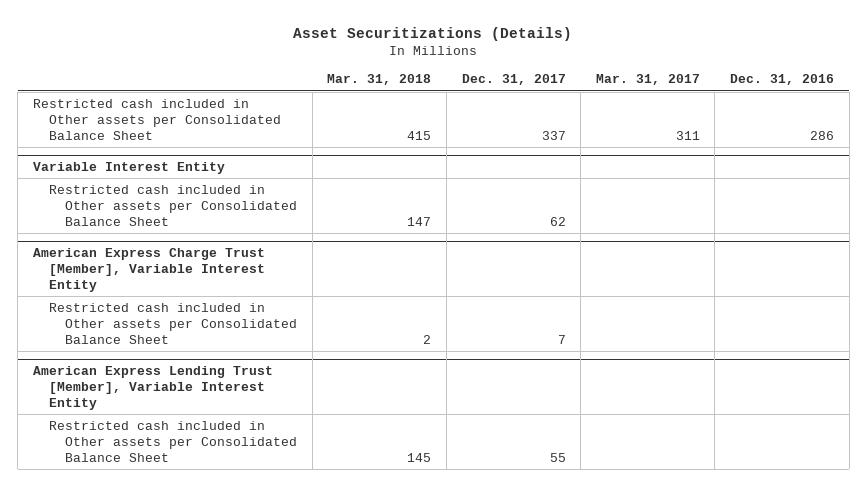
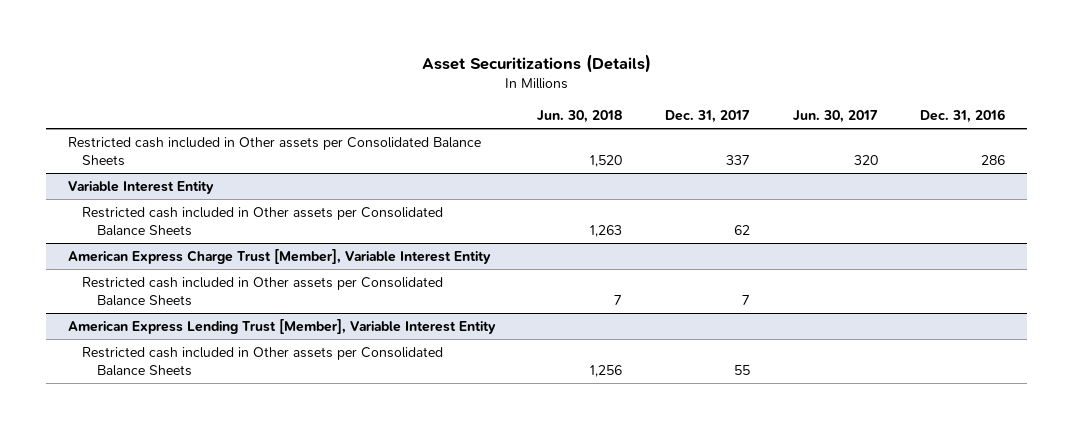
- | Mar. 31, 2018 | Dec. 31, 2017 | Mar. 31, 2017 | Dec. 31, 2016
+ | Jun. 30, 2018 | Dec. 31, 2017 | Jun. 30, 2017 | Dec. 31, 2016
- Restricted cash included in Other assets per Consolidated Balance Sheet | 415 | 337 | 311 | 286
+ Restricted cash included in Other assets per Consolidated Balance Sheets | 1,520 | 337 | 320 | 286
@ Variable Interest Entity
- Restricted cash included in Other assets per Consolidated Balance Sheet | 147 | 62 | |
+ Restricted cash included in Other assets per Consolidated Balance Sheets | 1,263 | 62 | |
@ American Express Charge Trust [Member], Variable Interest Entity
- Restricted cash included in Other assets per Consolidated Balance Sheet | 2 | 7 | |
+ Restricted cash included in Other assets per Consolidated Balance Sheets | 7 | 7 | |
@ American Express Lending Trust [Member], Variable Interest Entity
- Restricted cash included in Other assets per Consolidated Balance Sheet | 145 | 55 | |
+ Restricted cash included in Other assets per Consolidated Balance Sheets | 1,256 | 55 | |

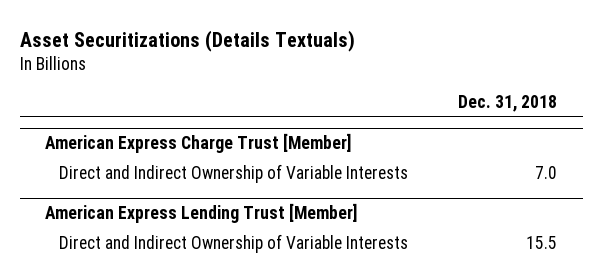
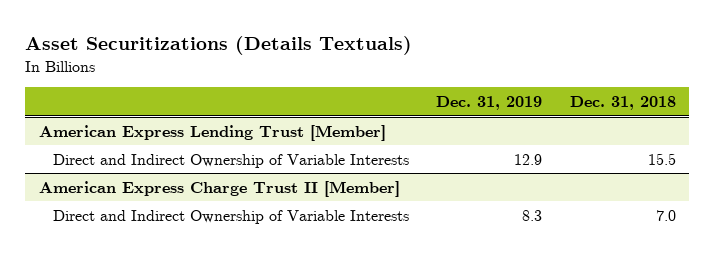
- | Dec. 31, 2018
+ | Dec. 31, 2019 | Dec. 31, 2018
- American Express Charge Trust [Member]
- Direct and Indirect Ownership of Variable Interests | 7.0
+ American Express Charge Trust II [Member]
+ Direct and Indirect Ownership of Variable Interests | 8.3 | 7.0

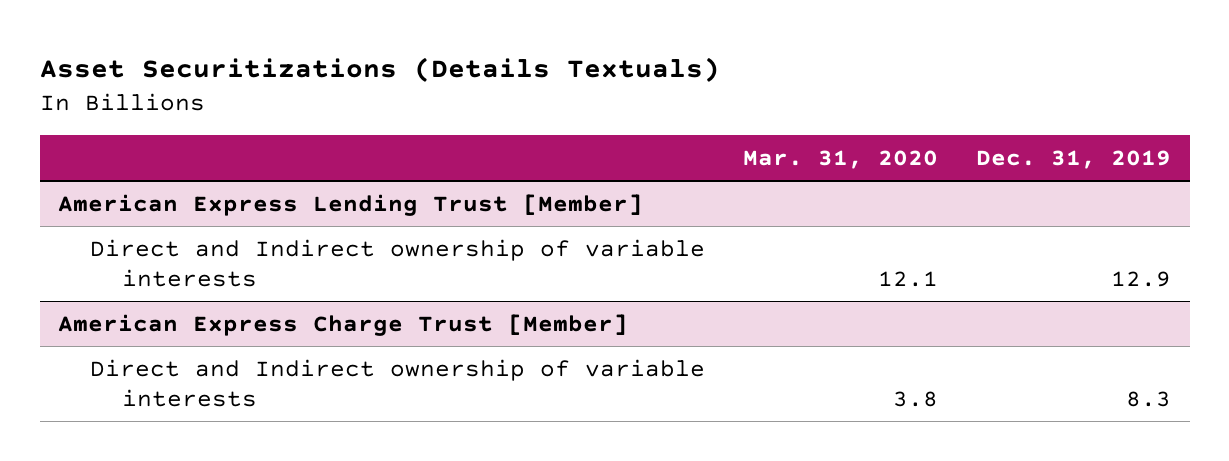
- | Dec. 31, 2019 | Dec. 31, 2018
+ | Mar. 31, 2020 | Dec. 31, 2019
@ American Express Lending Trust [Member]
- Direct and Indirect Ownership of Variable Interests | 12.9 | 15.5
- American Express Charge Trust II [Member]
- Direct and Indirect Ownership of Variable Interests | 8.3 | 7.0
@ American Express Lending Trust [Member]
+ Direct and Indirect ownership of variable interests | 12.1 | 12.9
+ American Express Charge Trust [Member]
+ Direct and Indirect ownership of variable interests | 3.8 | 8.3

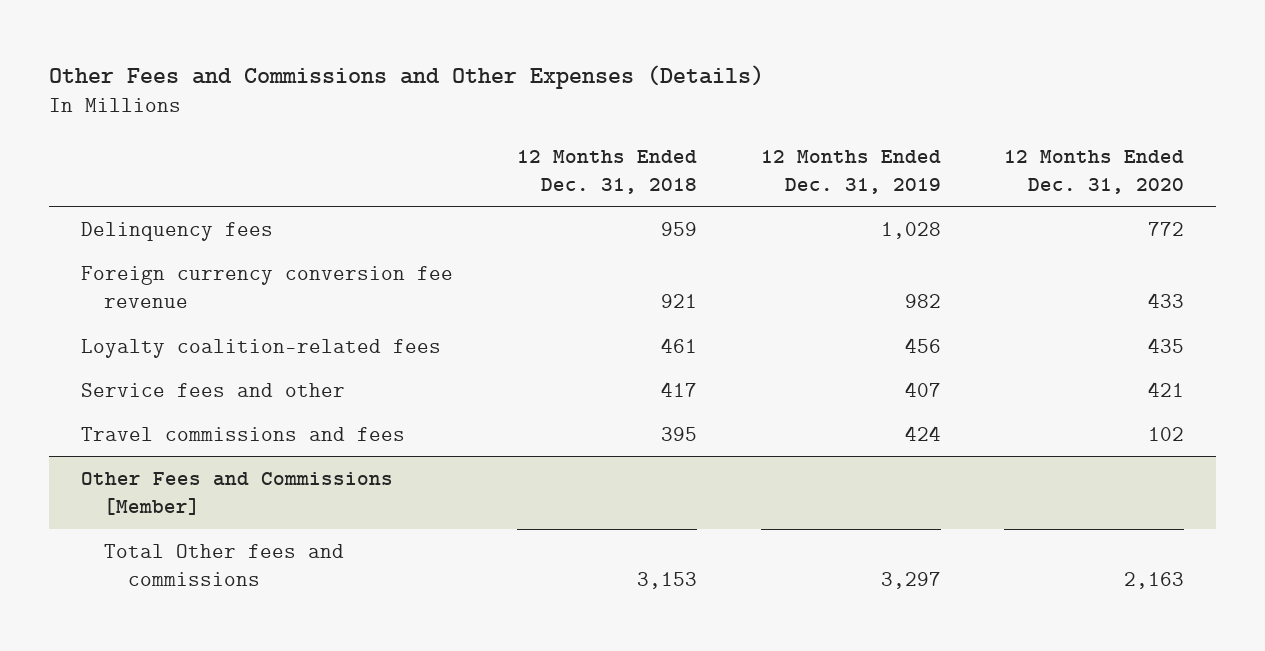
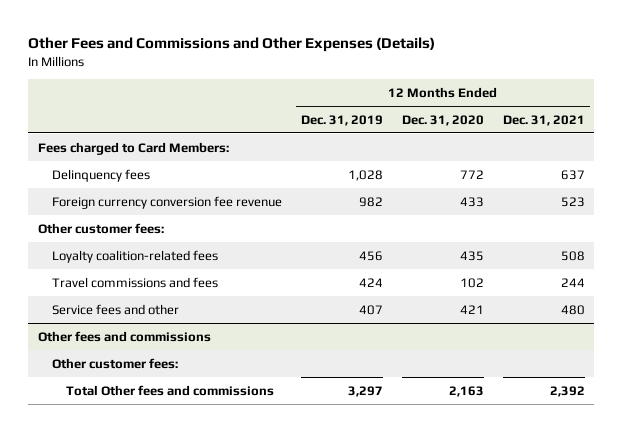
- | 12 Months Ended Dec. 31, 2018 | 12 Months Ended Dec. 31, 2019 | 12 Months Ended Dec. 31, 2020
+ | 12 Months Ended Dec. 31, 2019 | 12 Months Ended Dec. 31, 2020 | 12 Months Ended Dec. 31, 2021
+ Fees charged to Card Members:
+ Other customer fees:
- Other Fees and Commissions [Member]
moved down: Service fees and other | 407 | 421 | 480
+ Other fees and commissions
+ Other customer fees:

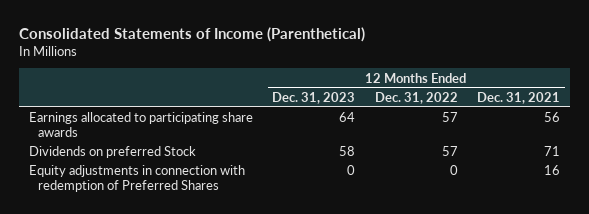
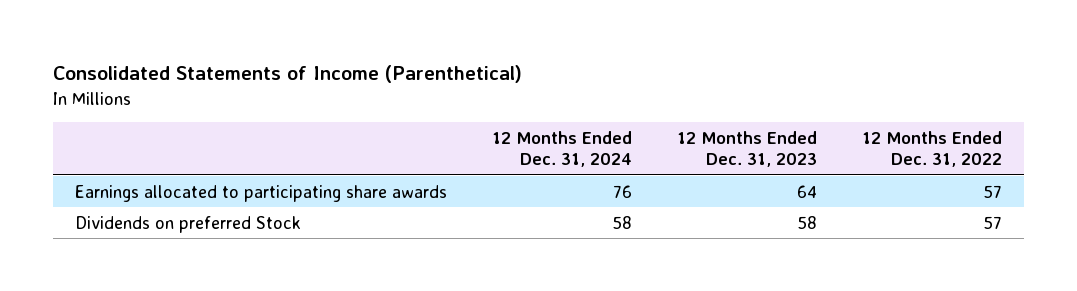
- | 12 Months Ended Dec. 31, 2023 | 12 Months Ended Dec. 31, 2022 | 12 Months Ended Dec. 31, 2021
+ | 12 Months Ended Dec. 31, 2024 | 12 Months Ended Dec. 31, 2023 | 12 Months Ended Dec. 31, 2022
- Equity adjustments in connection with redemption of Preferred Shares | 0 | 0 | 16

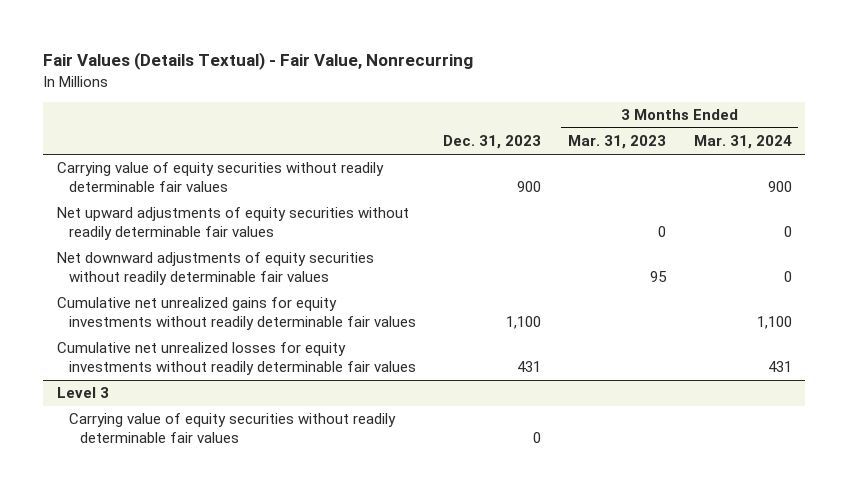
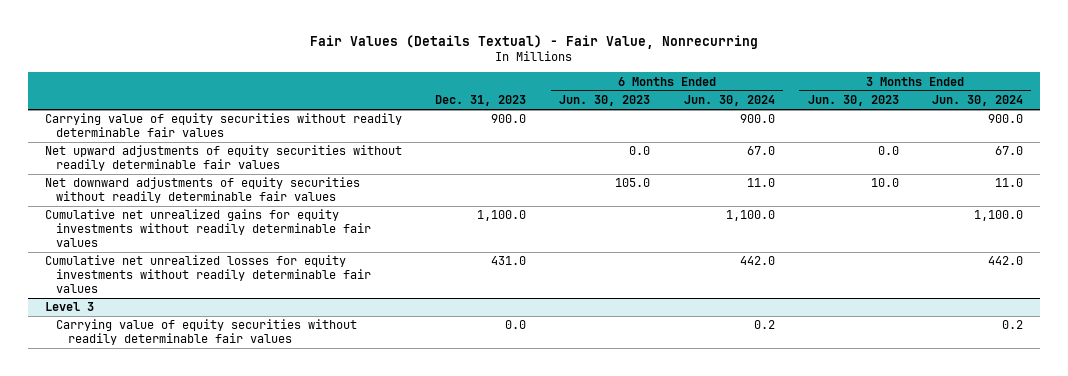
- | Dec. 31, 2023 | 3 Months Ended Mar. 31, 2023 | 3 Months Ended Mar. 31, 2024
+ | Dec. 31, 2023 | 6 Months Ended Jun. 30, 2023 | 6 Months Ended Jun. 30, 2024 | 3 Months Ended Jun. 30, 2023 | 3 Months Ended Jun. 30, 2024
- Carrying value of equity securities without readily determinable fair values | 900 | | 900
+ Carrying value of equity securities without readily determinable fair values | 900.0 | | 900.0 | | 900.0
- Cumulative net unrealized gains for equity investments without readily determinable fair values | 1,100 | | 1,100
- Cumulative net unrealized losses for equity investments without readily determinable fair values | 431 | | 431
+ Cumulative net unrealized gains for equity investments without readily determinable fair values | 1,100.0 | | 1,100.0 | | 1,100.0
+ Cumulative net unrealized losses for equity investments without readily determinable fair values | 431.0 | | 442.0 | | 442.0
@ Level 3
- Carrying value of equity securities without readily determinable fair values | 0 | |
+ Carrying value of equity securities without readily determinable fair values | 0.0 | | 0.2 | | 0.2

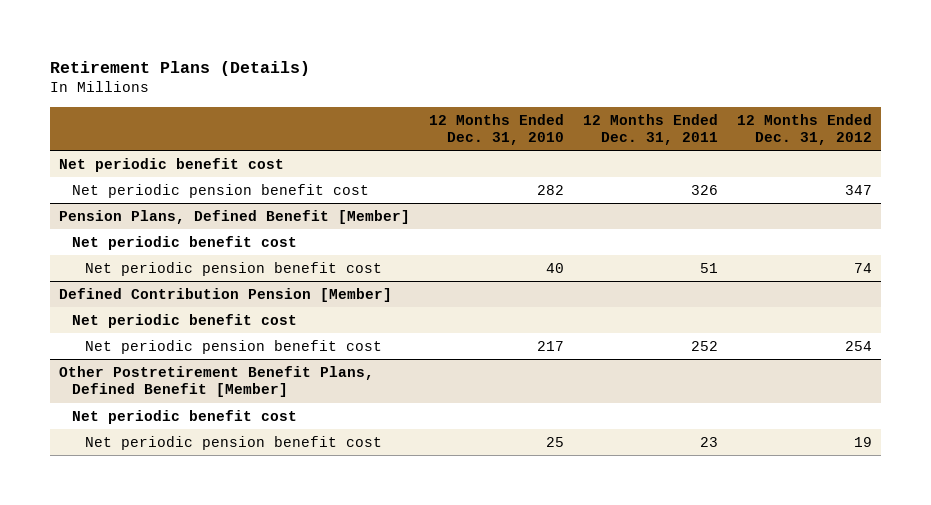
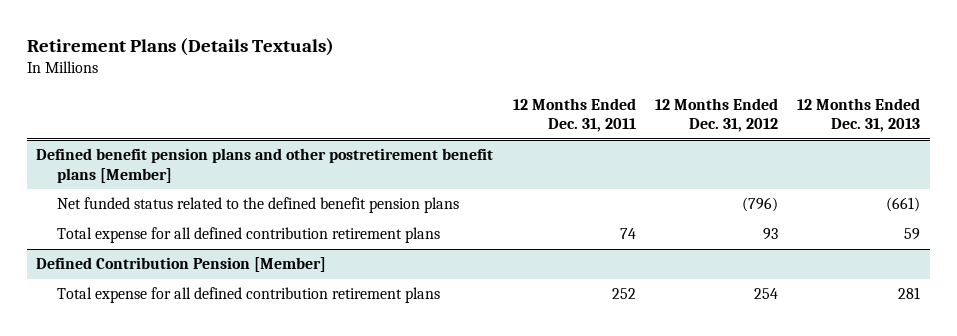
- Retirement Plans (Details)
+ Retirement Plans (Details Textuals)
- | 12 Months Ended Dec. 31, 2010 | 12 Months Ended Dec. 31, 2011 | 12 Months Ended Dec. 31, 2012
+ | 12 Months Ended Dec. 31, 2011 | 12 Months Ended Dec. 31, 2012 | 12 Months Ended Dec. 31, 2013
- Net periodic benefit cost
- Net periodic pension benefit cost | 282 | 326 | 347
- Pension Plans, Defined Benefit [Member]
- Net periodic benefit cost
- Net periodic pension benefit cost | 40 | 51 | 74
+ Defined benefit pension plans and other postretirement benefit plans [Member]
+ Net funded status related to the defined benefit pension plans | | (796) | (661)
+ Total expense for all defined contribution retirement plans | 74 | 93 | 59
@ Defined Contribution Pension [Member]
- Net periodic benefit cost
- Net periodic pension benefit cost | 217 | 252 | 254
- Other Postretirement Benefit Plans, Defined Benefit [Member]
- Net periodic benefit cost
- Net periodic pension benefit cost | 25 | 23 | 19
@ Defined Contribution Pension [Member]
+ Total expense for all defined contribution retirement plans | 252 | 254 | 281

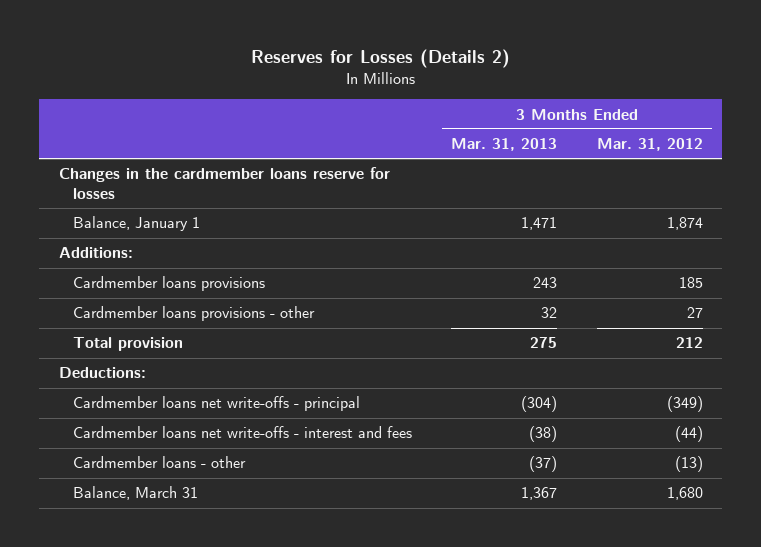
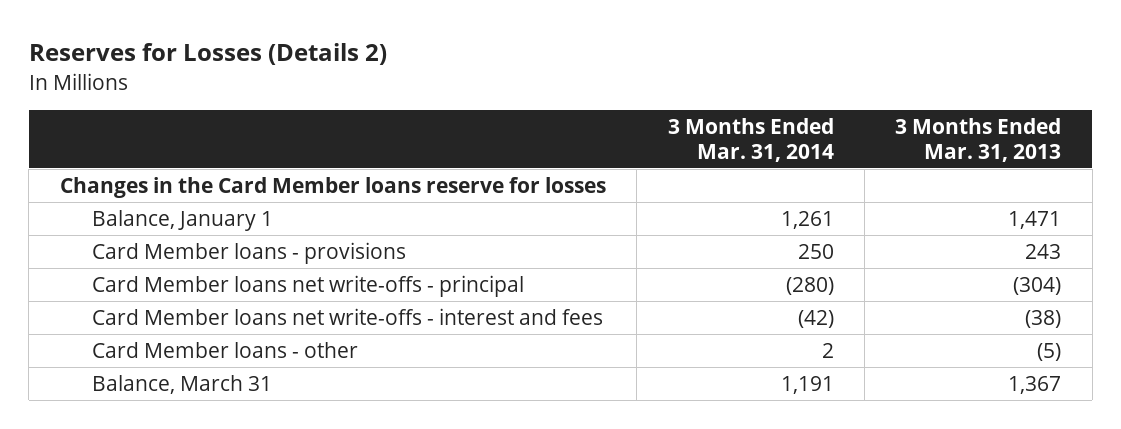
- | 3 Months Ended Mar. 31, 2013 | 3 Months Ended Mar. 31, 2012
+ | 3 Months Ended Mar. 31, 2014 | 3 Months Ended Mar. 31, 2013
- Changes in the cardmember loans reserve for losses
+ Changes in the Card Member loans reserve for losses
- Additions:
- Cardmember loans provisions | 243 | 185
- Cardmember loans provisions - other | 32 | 27
- Total provision | 275 | 212
- Deductions:
- Cardmember loans net write-offs - principal | (304) | (349)
- Cardmember loans net write-offs - interest and fees | (38) | (44)
- Cardmember loans - other | (37) | (13)
+ Card Member loans - provisions | 250 | 243
+ Card Member loans net write-offs - principal | (280) | (304)
+ Card Member loans net write-offs - interest and fees | (42) | (38)
+ Card Member loans - other | 2 | (5)

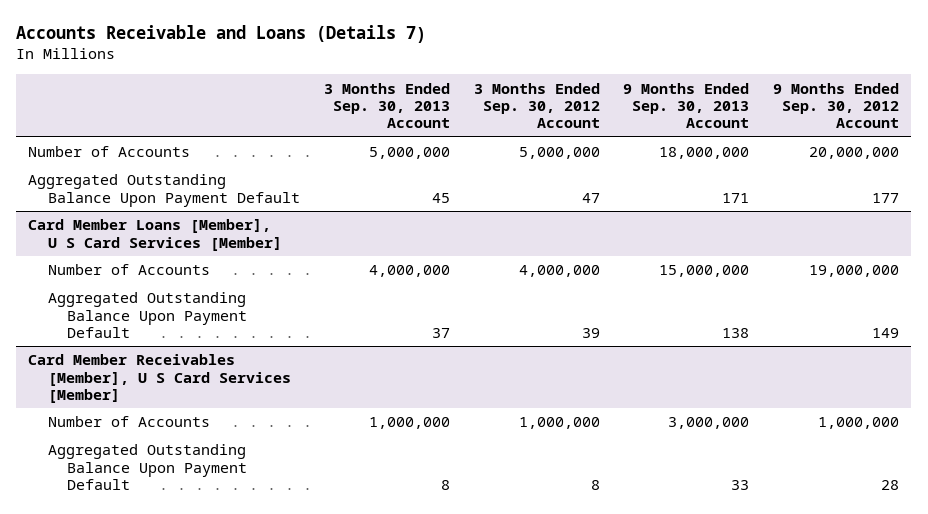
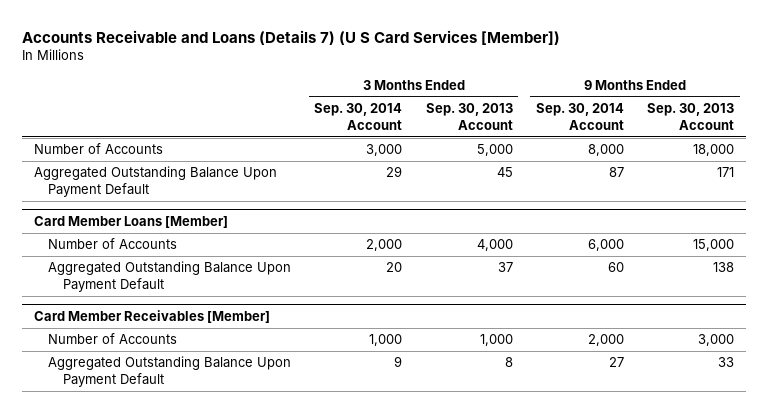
- Accounts Receivable and Loans (Details 7)
+ Accounts Receivable and Loans (Details 7) (U S Card Services [Member])
- | 3 Months Ended Sep. 30, 2013 Account | 3 Months Ended Sep. 30, 2012 Account | 9 Months Ended Sep. 30, 2013 Account | 9 Months Ended Sep. 30, 2012 Account
+ | 3 Months Ended Sep. 30, 2014 Account | 3 Months Ended Sep. 30, 2013 Account | 9 Months Ended Sep. 30, 2014 Account | 9 Months Ended Sep. 30, 2013 Account
- Number of Accounts | 5,000,000 | 5,000,000 | 18,000,000 | 20,000,000
+ Number of Accounts | 3,000 | 5,000 | 8,000 | 18,000
- Card Member Loans [Member], U S Card Services [Member]
- Number of Accounts | 4,000,000 | 4,000,000 | 15,000,000 | 19,000,000
+ Card Member Loans [Member]
+ Number of Accounts | 2,000 | 4,000 | 6,000 | 15,000
- Card Member Receivables [Member], U S Card Services [Member]
- Number of Accounts | 1,000,000 | 1,000,000 | 3,000,000 | 1,000,000
+ Card Member Receivables [Member]
+ Number of Accounts | 1,000 | 1,000 | 2,000 | 3,000

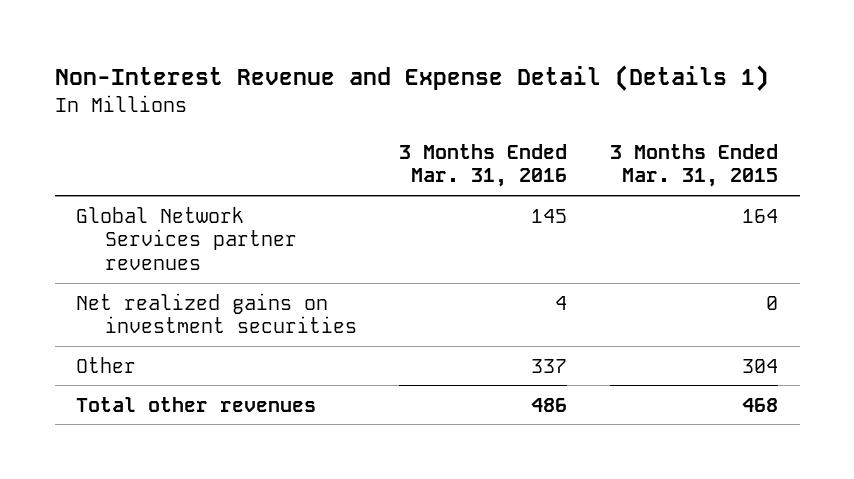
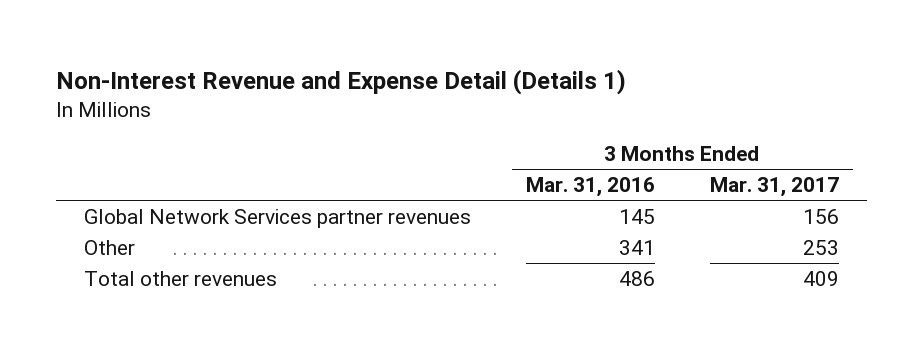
- | 3 Months Ended Mar. 31, 2016 | 3 Months Ended Mar. 31, 2015
+ | 3 Months Ended Mar. 31, 2016 | 3 Months Ended Mar. 31, 2017
- Net realized gains on investment securities | 4 | 0
- Other | 337 | 304
+ Other | 341 | 253

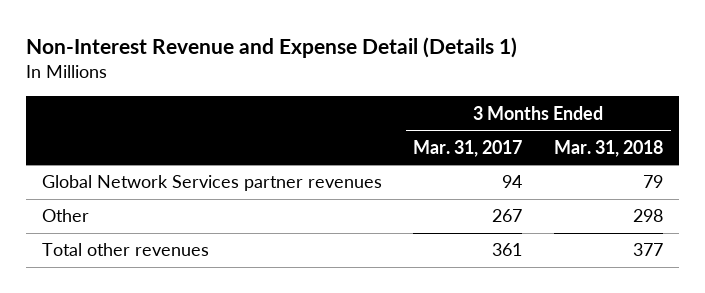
- | 3 Months Ended Mar. 31, 2016 | 3 Months Ended Mar. 31, 2017
+ | 3 Months Ended Mar. 31, 2017 | 3 Months Ended Mar. 31, 2018
- Global Network Services partner revenues | 145 | 156
- Other | 341 | 253
- Total other revenues | 486 | 409
+ Global Network Services partner revenues | 94 | 79
+ Other | 267 | 298
+ Total other revenues | 361 | 377

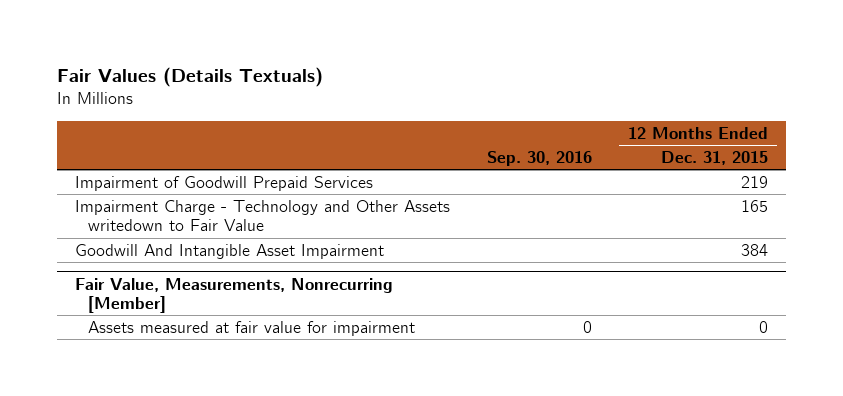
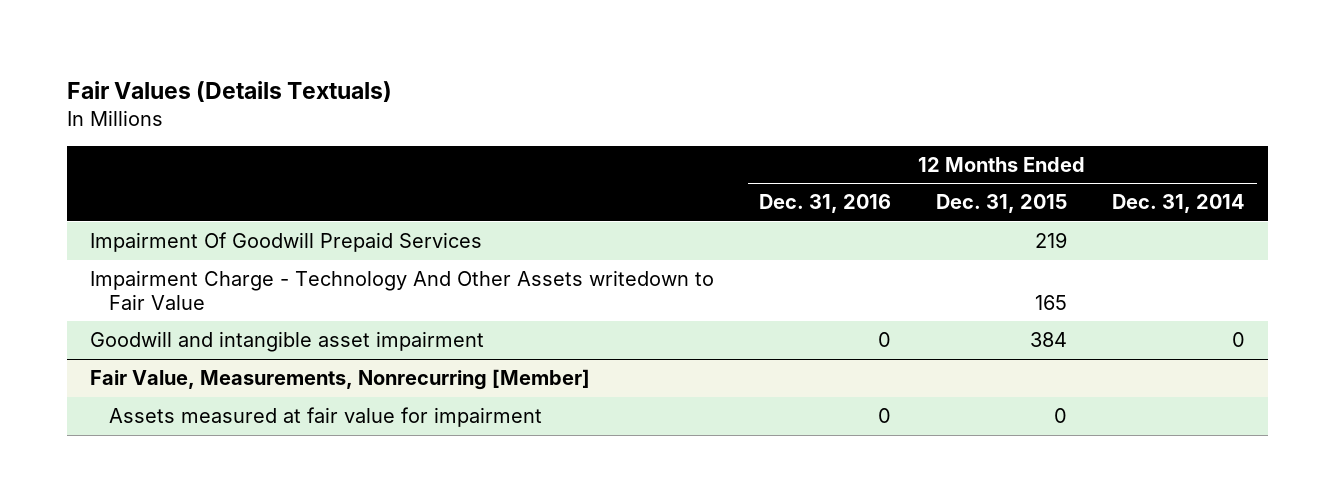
- | Sep. 30, 2016 | 12 Months Ended Dec. 31, 2015
+ | 12 Months Ended Dec. 31, 2016 | 12 Months Ended Dec. 31, 2015 | 12 Months Ended Dec. 31, 2014
- Impairment of Goodwill Prepaid Services | | 219
- Impairment Charge - Technology and Other Assets writedown to Fair Value | | 165
- Goodwill And Intangible Asset Impairment | | 384
+ Impairment Of Goodwill Prepaid Services | | 219 |
+ Impairment Charge - Technology And Other Assets writedown to Fair Value | | 165 |
+ Goodwill and intangible asset impairment | 0 | 384 | 0

